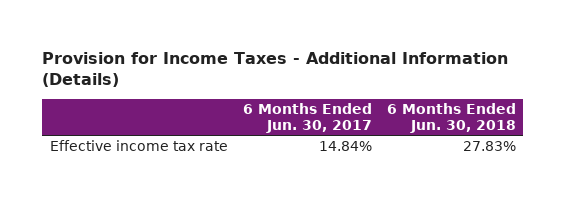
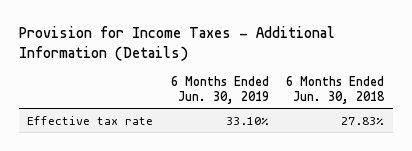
- | 6 Months Ended Jun. 30, 2017 | 6 Months Ended Jun. 30, 2018
+ | 6 Months Ended Jun. 30, 2019 | 6 Months Ended Jun. 30, 2018
- Effective income tax rate | 14.84% | 27.83%
+ Effective tax rate | 33.10% | 27.83%

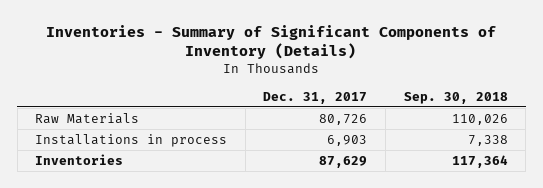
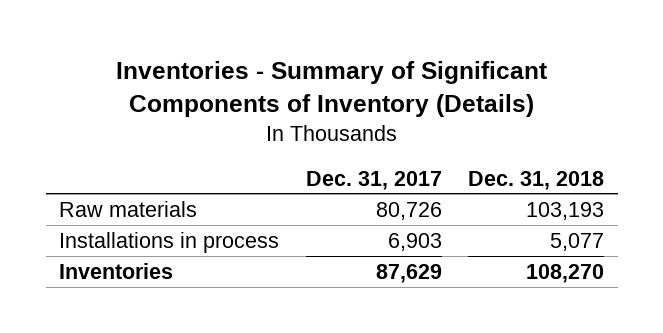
- | Dec. 31, 2017 | Sep. 30, 2018
+ | Dec. 31, 2017 | Dec. 31, 2018
- Raw Materials | 80,726 | 110,026
+ Raw materials | 80,726 | 103,193

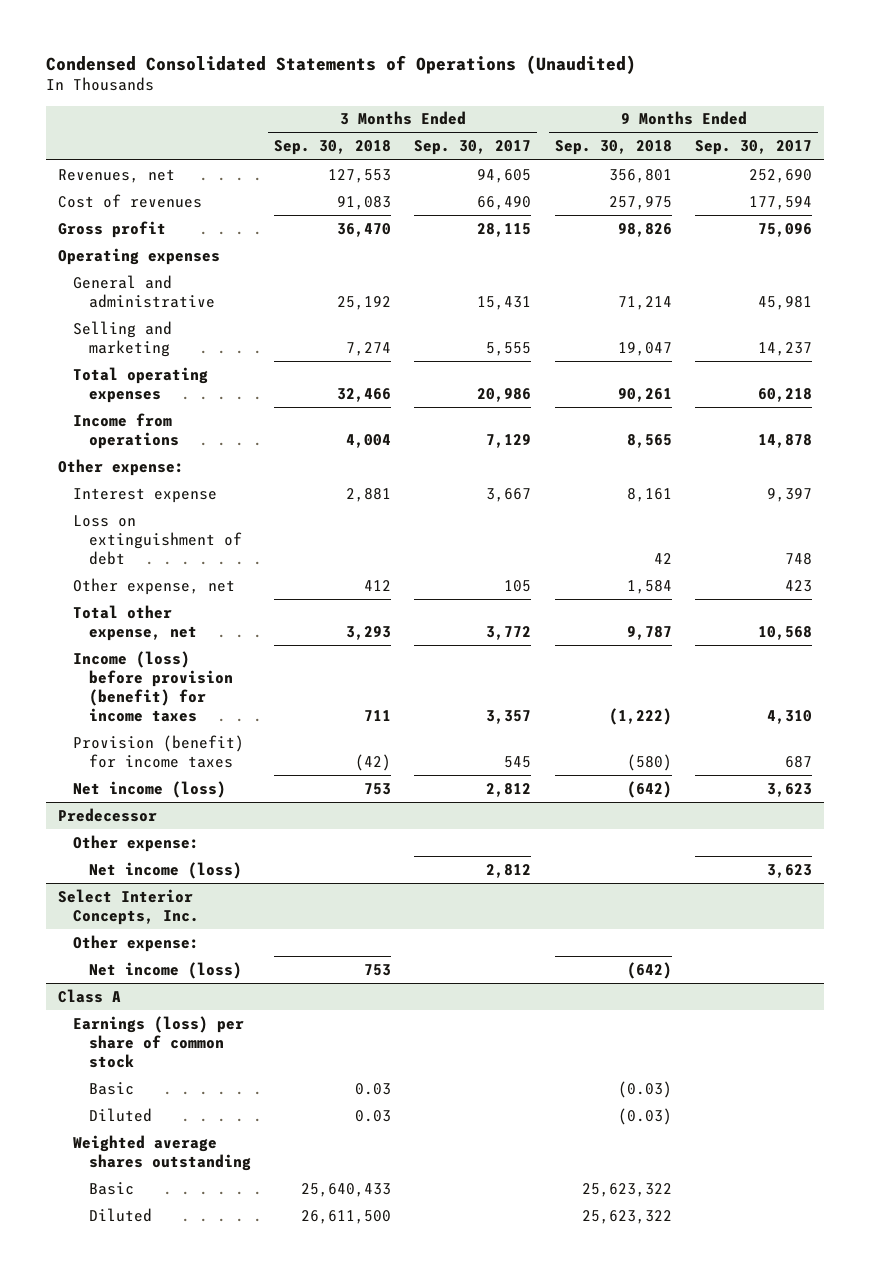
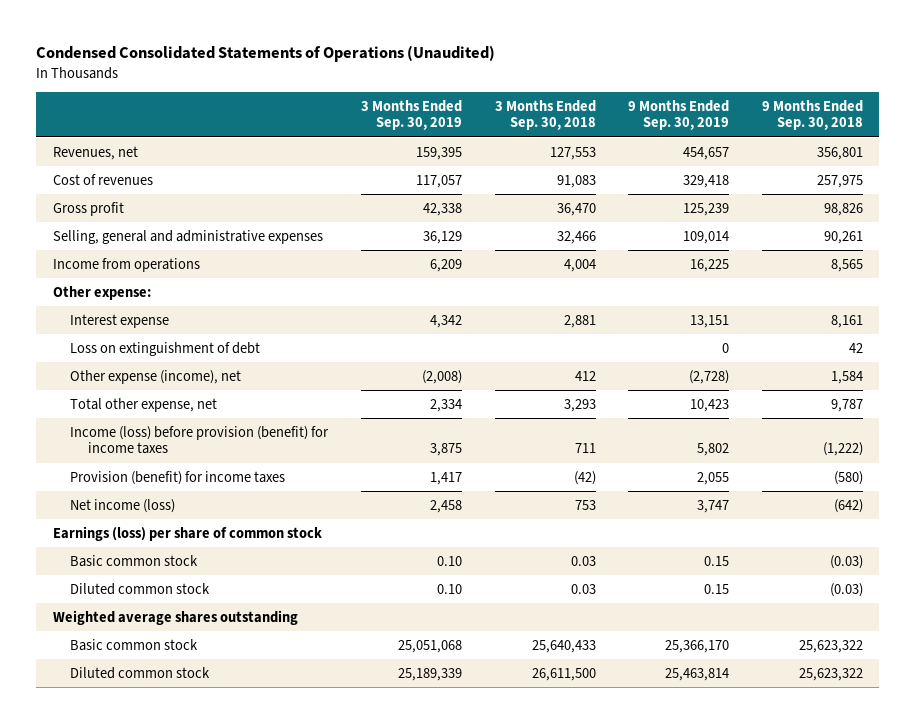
- | 3 Months Ended Sep. 30, 2018 | 3 Months Ended Sep. 30, 2017 | 9 Months Ended Sep. 30, 2018 | 9 Months Ended Sep. 30, 2017
+ | 3 Months Ended Sep. 30, 2019 | 3 Months Ended Sep. 30, 2018 | 9 Months Ended Sep. 30, 2019 | 9 Months Ended Sep. 30, 2018
- Operating expenses
- General and administrative | 25,192 | 15,431 | 71,214 | 45,981
- Selling and marketing | 7,274 | 5,555 | 19,047 | 14,237
- Total operating expenses | 32,466 | 20,986 | 90,261 | 60,218
+ Selling, general and administrative expenses | 36,129 | 32,466 | 109,014 | 90,261
- Other expense, net | 412 | 105 | 1,584 | 423
+ Other expense (income), net | (2,008) | 412 | (2,728) | 1,584
- Predecessor
- Other expense:
- Net income (loss) | | 2,812 | | 3,623
- Select Interior Concepts, Inc.
- Other expense:
- Net income (loss) | 753 | | (642) |
- Class A
- Basic | 0.03 | | (0.03) |
- Diluted | 0.03 | | (0.03) |
+ Basic common stock | 0.10 | 0.03 | 0.15 | (0.03)
+ Diluted common stock | 0.10 | 0.03 | 0.15 | (0.03)
- Basic | 25,640,433 | | 25,623,322 |
- Diluted | 26,611,500 | | 25,623,322 |
+ Basic common stock | 25,051,068 | 25,640,433 | 25,366,170 | 25,623,322
+ Diluted common stock | 25,189,339 | 26,611,500 | 25,463,814 | 25,623,322

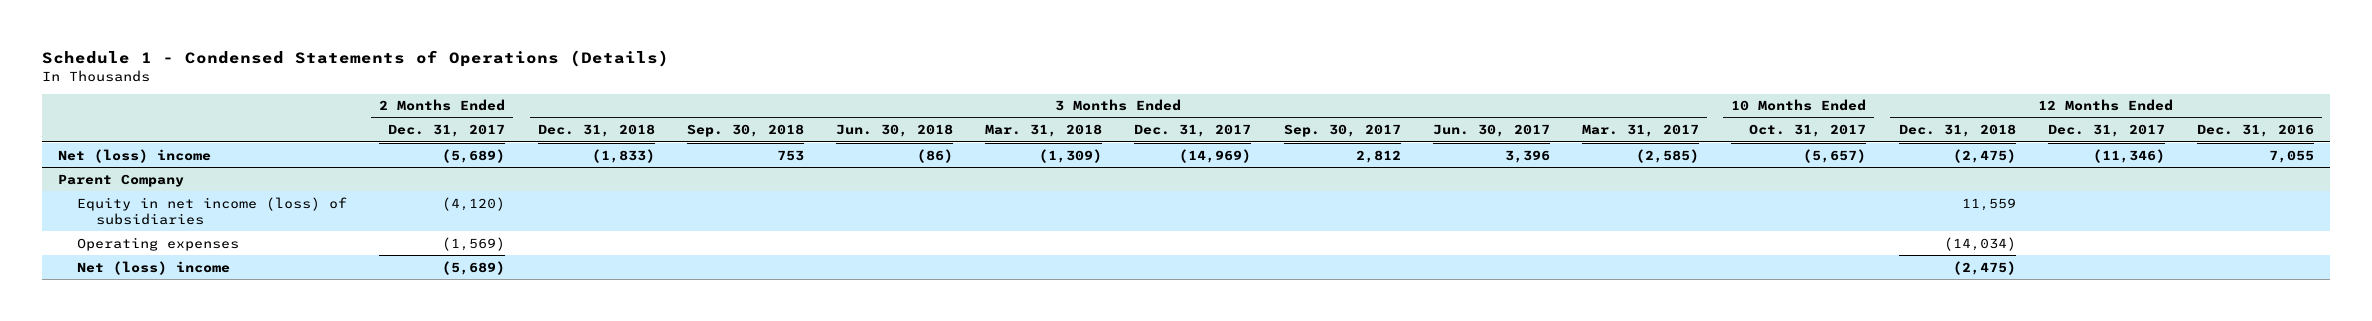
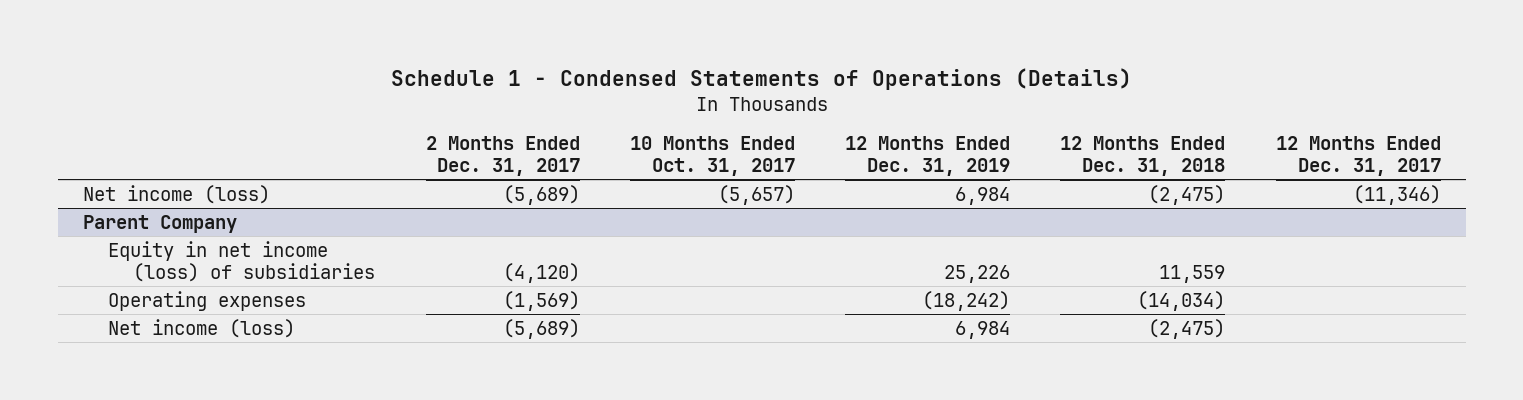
- | 2 Months Ended Dec. 31, 2017 | 3 Months Ended Dec. 31, 2018 | 3 Months Ended Sep. 30, 2018 | 3 Months Ended Jun. 30, 2018 | 3 Months Ended Mar. 31, 2018 | 3 Months Ended Dec. 31, 2017 | 3 Months Ended Sep. 30, 2017 | 3 Months Ended Jun. 30, 2017 | 3 Months Ended Mar. 31, 2017 | 10 Months Ended Oct. 31, 2017 | 12 Months Ended Dec. 31, 2018 | 12 Months Ended Dec. 31, 2017 | 12 Months Ended Dec. 31, 2016
+ | 2 Months Ended Dec. 31, 2017 | 10 Months Ended Oct. 31, 2017 | 12 Months Ended Dec. 31, 2019 | 12 Months Ended Dec. 31, 2018 | 12 Months Ended Dec. 31, 2017
- Net (loss) income | (5,689) | (1,833) | 753 | (86) | (1,309) | (14,969) | 2,812 | 3,396 | (2,585) | (5,657) | (2,475) | (11,346) | 7,055
+ Net income (loss) | (5,689) | (5,657) | 6,984 | (2,475) | (11,346)
@ Parent Company
- Net (loss) income | (5,689) | | | | | | | | | | (2,475) | |
+ Net income (loss) | (5,689) | | 6,984 | (2,475) |

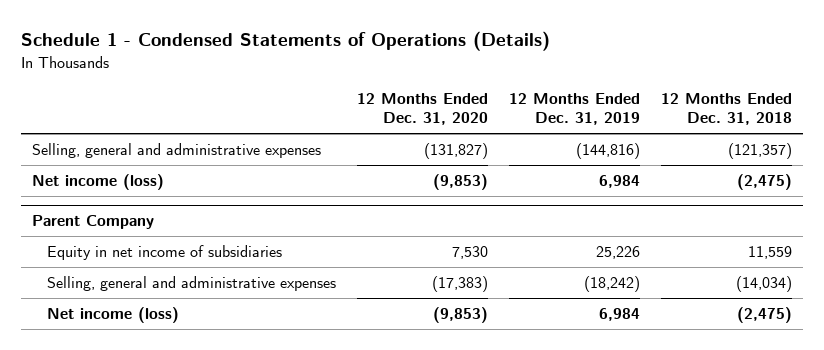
- | 2 Months Ended Dec. 31, 2017 | 10 Months Ended Oct. 31, 2017 | 12 Months Ended Dec. 31, 2019 | 12 Months Ended Dec. 31, 2018 | 12 Months Ended Dec. 31, 2017
+ | 12 Months Ended Dec. 31, 2020 | 12 Months Ended Dec. 31, 2019 | 12 Months Ended Dec. 31, 2018
+ Selling, general and administrative expenses | (131,827) | (144,816) | (121,357)
@ Parent Company
- Equity in net income (loss) of subsidiaries | (4,120) | | 25,226 | 11,559 |
- Operating expenses | (1,569) | | (18,242) | (14,034) |
+ Equity in net income of subsidiaries | 7,530 | 25,226 | 11,559
+ Selling, general and administrative expenses | (17,383) | (18,242) | (14,034)

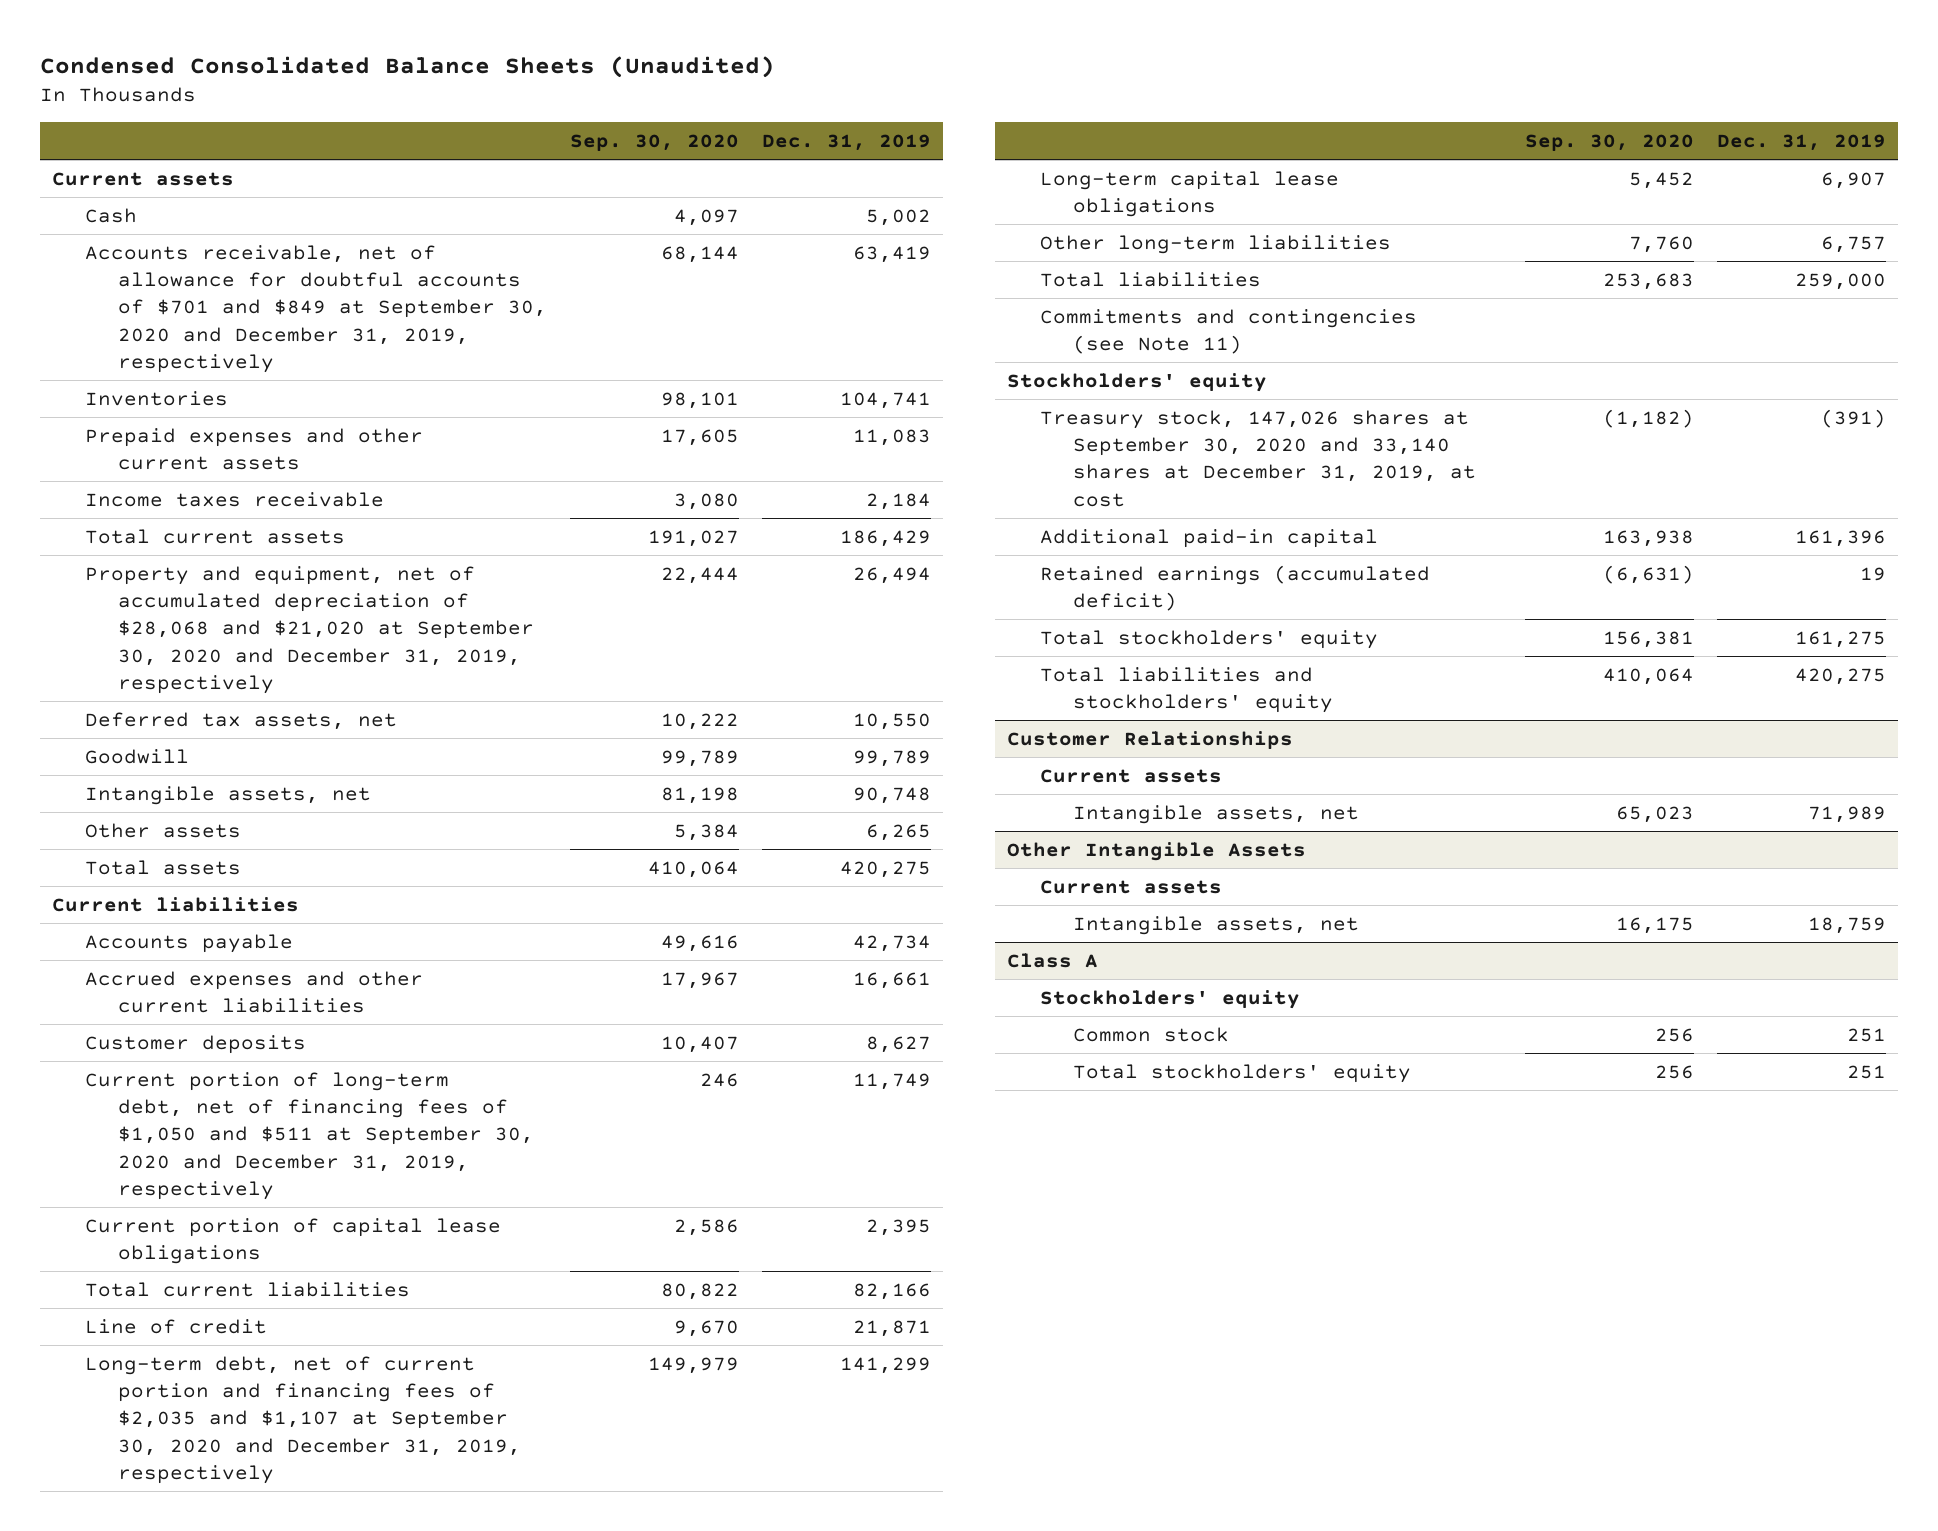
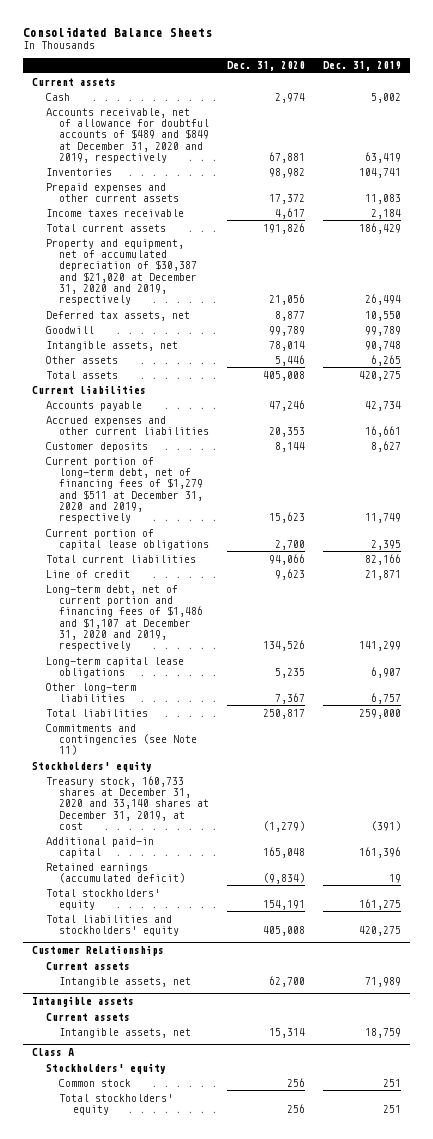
- Condensed Consolidated Balance Sheets (Unaudited)
+ Consolidated Balance Sheets
- | Sep. 30, 2020 | Dec. 31, 2019
+ | Dec. 31, 2020 | Dec. 31, 2019
- Accounts receivable, net of allowance for doubtful accounts of $701 and $849 at September 30, 2020 and December 31, 2019, respectively | 68,144 | 63,419
+ Accounts receivable, net of allowance for doubtful accounts of $489 and $849 at December 31, 2020 and 2019, respectively | 67,881 | 63,419
- Property and equipment, net of accumulated depreciation of $28,068 and $21,020 at September 30, 2020 and December 31, 2019, respectively | 22,444 | 26,494
+ Property and equipment, net of accumulated depreciation of $30,387 and $21,020 at December 31, 2020 and 2019, respectively | 21,056 | 26,494
- Current portion of long-term debt, net of financing fees of $1,050 and $511 at September 30, 2020 and December 31, 2019, respectively | 246 | 11,749
+ Current portion of long-term debt, net of financing fees of $1,279 and $511 at December 31, 2020 and 2019, respectively | 15,623 | 11,749
- Long-term debt, net of current portion and financing fees of $2,035 and $1,107 at September 30, 2020 and December 31, 2019, respectively | 149,979 | 141,299
+ Long-term debt, net of current portion and financing fees of $1,486 and $1,107 at December 31, 2020 and 2019, respectively | 134,526 | 141,299
- Treasury stock, 147,026 shares at September 30, 2020 and 33,140 shares at December 31, 2019, at cost | (1,182) | (391)
+ Treasury stock, 160,733 shares at December 31, 2020 and 33,140 shares at December 31, 2019, at cost | (1,279) | (391)
- Other Intangible Assets
+ Intangible assets

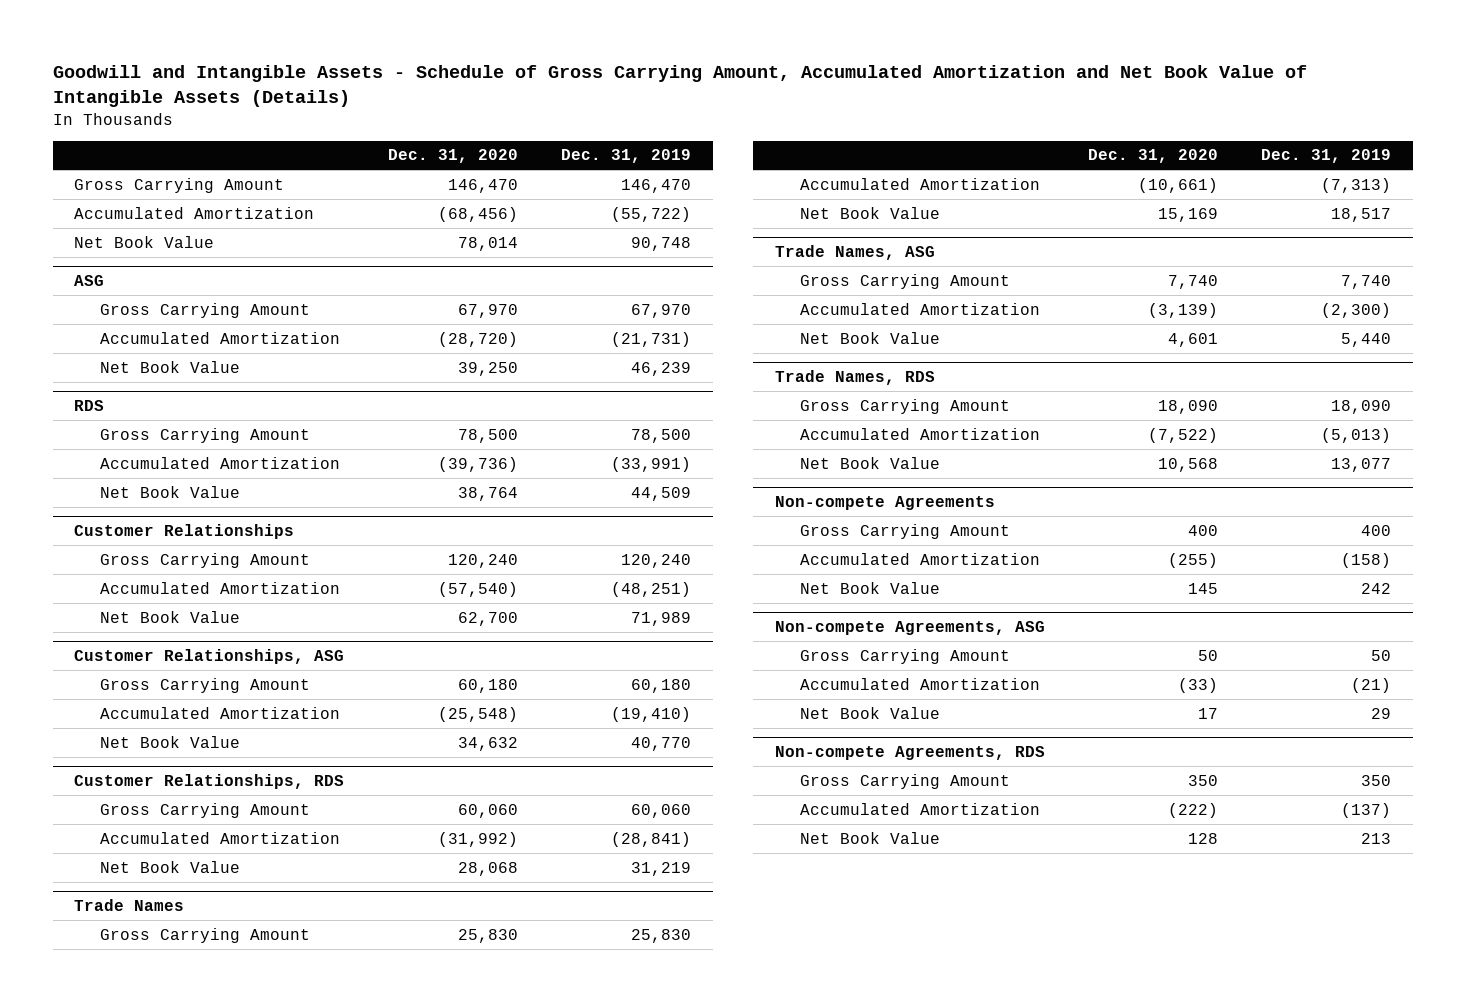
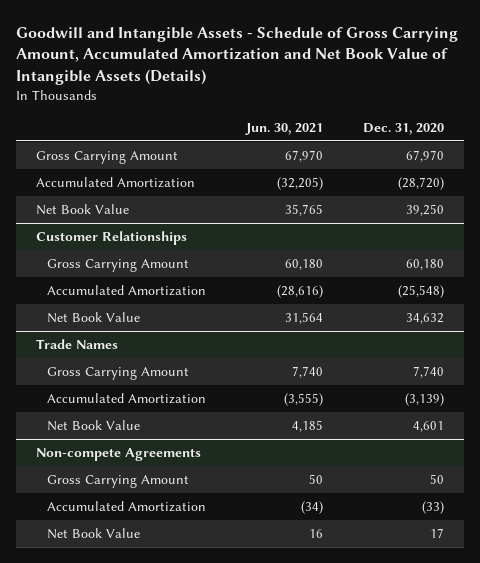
- | Dec. 31, 2020 | Dec. 31, 2019
+ | Jun. 30, 2021 | Dec. 31, 2020
- Gross Carrying Amount | 146,470 | 146,470
- Accumulated Amortization | (68,456) | (55,722)
- Net Book Value | 78,014 | 90,748
- ASG
- RDS
- Gross Carrying Amount | 78,500 | 78,500
- Accumulated Amortization | (39,736) | (33,991)
- Net Book Value | 38,764 | 44,509
@ Customer Relationships
- Gross Carrying Amount | 120,240 | 120,240
- Accumulated Amortization | (57,540) | (48,251)
- Net Book Value | 62,700 | 71,989
- Customer Relationships, ASG
- Customer Relationships, RDS
- Gross Carrying Amount | 60,060 | 60,060
- Accumulated Amortization | (31,992) | (28,841)
- Net Book Value | 28,068 | 31,219
@ Trade Names
- Gross Carrying Amount | 25,830 | 25,830
- Accumulated Amortization | (10,661) | (7,313)
- Net Book Value | 15,169 | 18,517
- Trade Names, ASG
- Trade Names, RDS
- Gross Carrying Amount | 18,090 | 18,090
- Accumulated Amortization | (7,522) | (5,013)
- Net Book Value | 10,568 | 13,077
@ Non-compete Agreements
- Gross Carrying Amount | 400 | 400
- Accumulated Amortization | (255) | (158)
- Net Book Value | 145 | 242
- Non-compete Agreements, ASG
- Non-compete Agreements, RDS
- Gross Carrying Amount | 350 | 350
- Accumulated Amortization | (222) | (137)
- Net Book Value | 128 | 213

